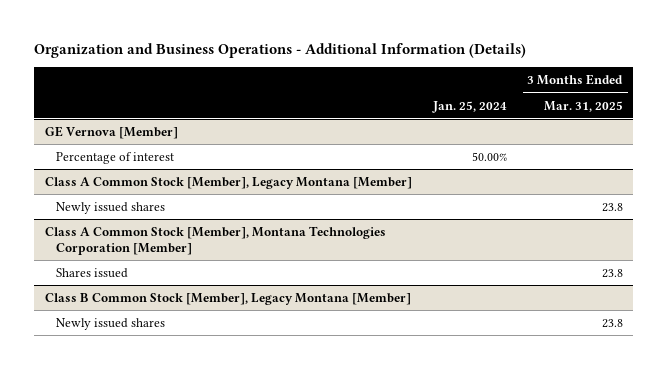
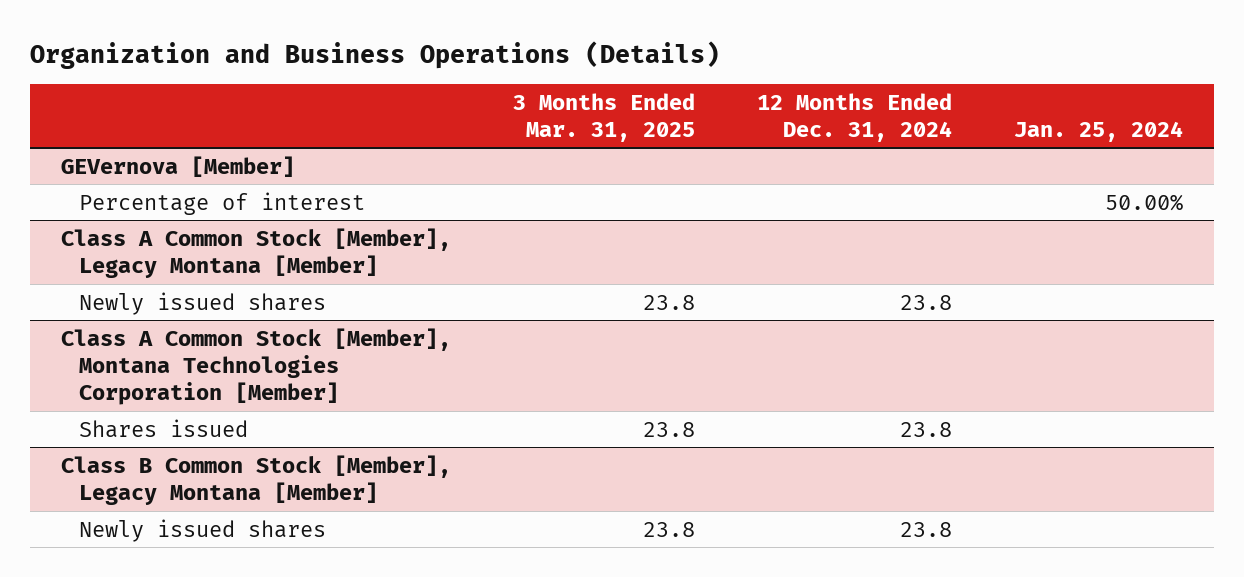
- Organization and Business Operations - Additional Information (Details)
+ Organization and Business Operations (Details)
- | Jan. 25, 2024 | 3 Months Ended Mar. 31, 2025
+ | 3 Months Ended Mar. 31, 2025 | 12 Months Ended Dec. 31, 2024 | Jan. 25, 2024
- GE Vernova [Member]
+ GEVernova [Member]

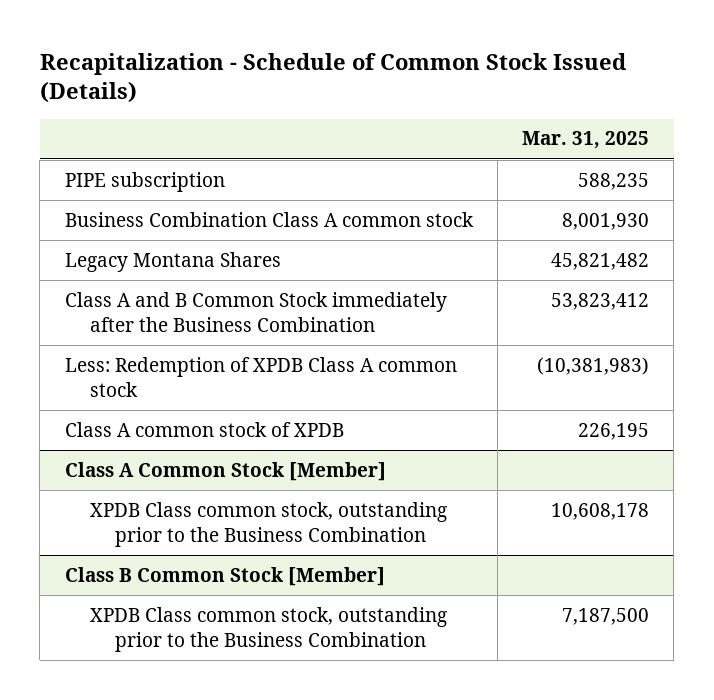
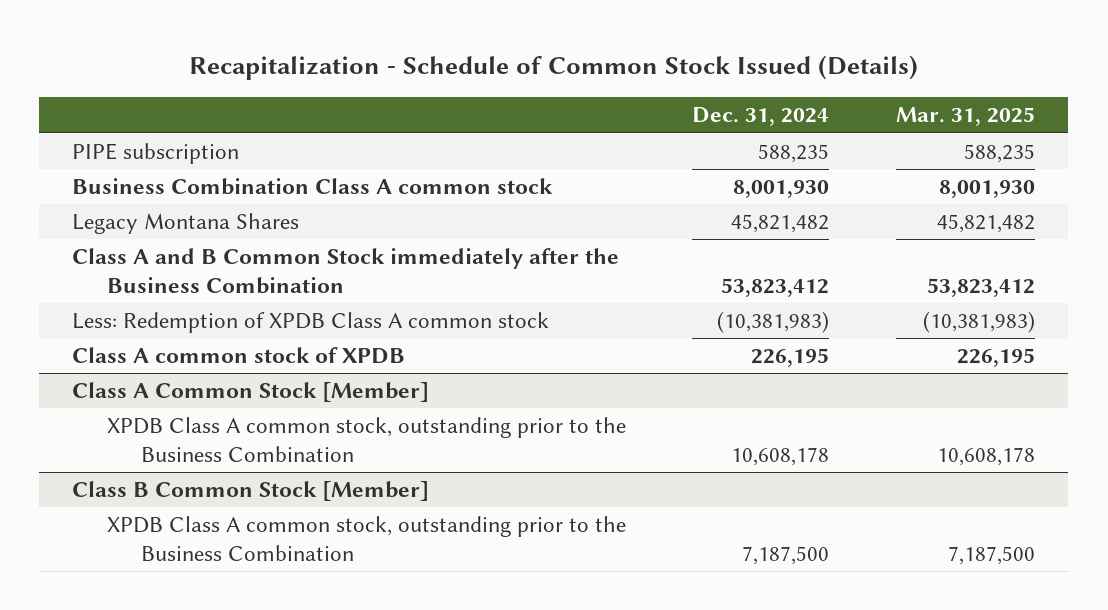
- | Mar. 31, 2025
+ | Dec. 31, 2024 | Mar. 31, 2025
@ Class A Common Stock [Member]
- XPDB Class common stock, outstanding prior to the Business Combination | 10,608,178
+ XPDB Class A common stock, outstanding prior to the Business Combination | 10,608,178 | 10,608,178
@ Class B Common Stock [Member]
- XPDB Class common stock, outstanding prior to the Business Combination | 7,187,500
+ XPDB Class A common stock, outstanding prior to the Business Combination | 7,187,500 | 7,187,500

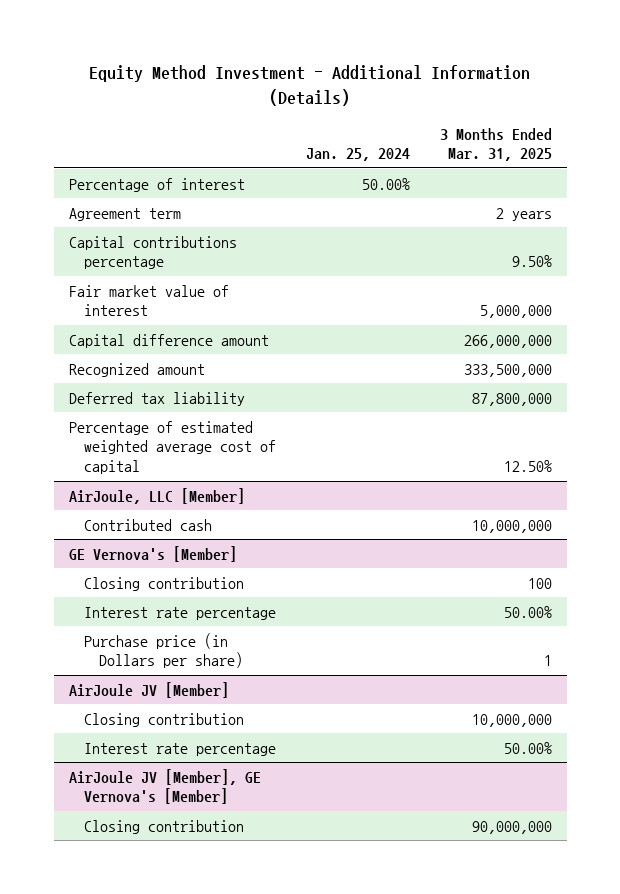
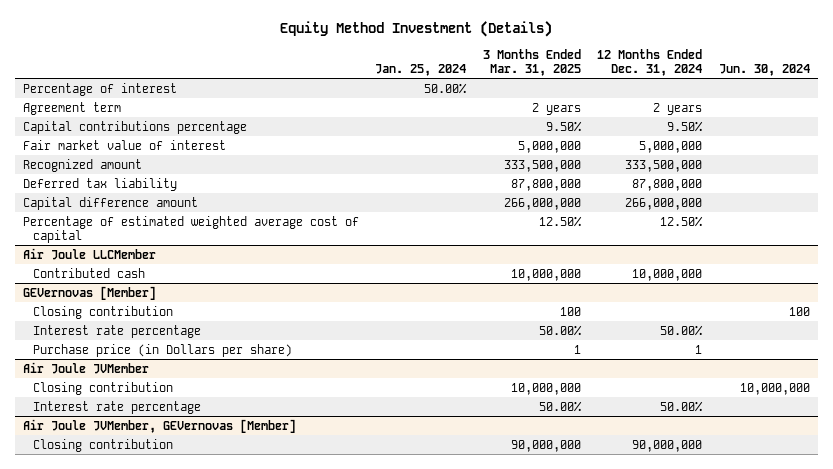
- Equity Method Investment - Additional Information (Details)
+ Equity Method Investment (Details)
- | Jan. 25, 2024 | 3 Months Ended Mar. 31, 2025
+ | Jan. 25, 2024 | 3 Months Ended Mar. 31, 2025 | 12 Months Ended Dec. 31, 2024 | Jun. 30, 2024
moved down: Capital difference amount | | 266,000,000 | 266,000,000 |
- AirJoule, LLC [Member]
+ Air Joule LLCMember
- GE Vernova's [Member]
+ GEVernovas [Member]
- AirJoule JV [Member]
+ Air Joule JVMember
- AirJoule JV [Member], GE Vernova's [Member]
+ Air Joule JVMember, GEVernovas [Member]

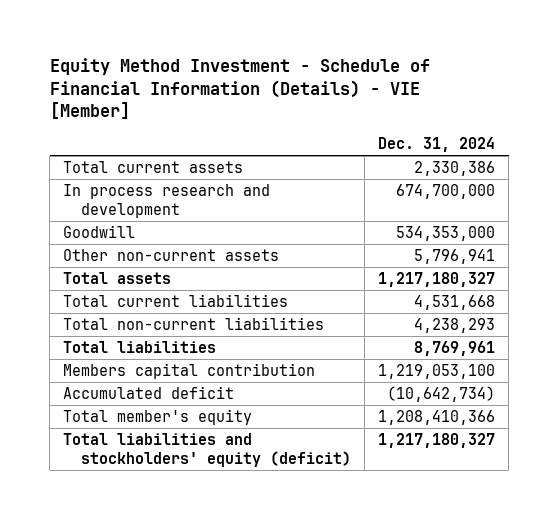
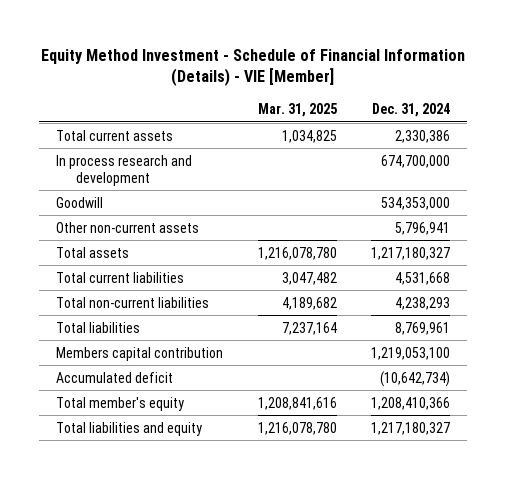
- | Dec. 31, 2024
+ | Mar. 31, 2025 | Dec. 31, 2024
- Total liabilities and stockholders' equity (deficit) | 1,217,180,327
+ Total liabilities and equity | 1,216,078,780 | 1,217,180,327

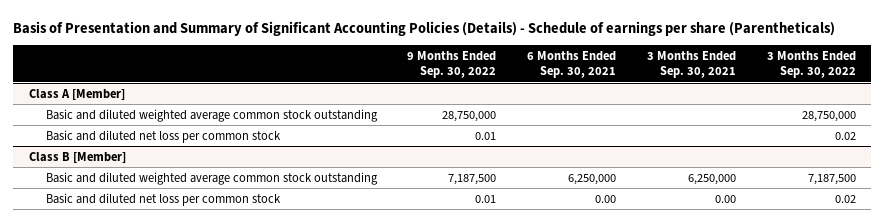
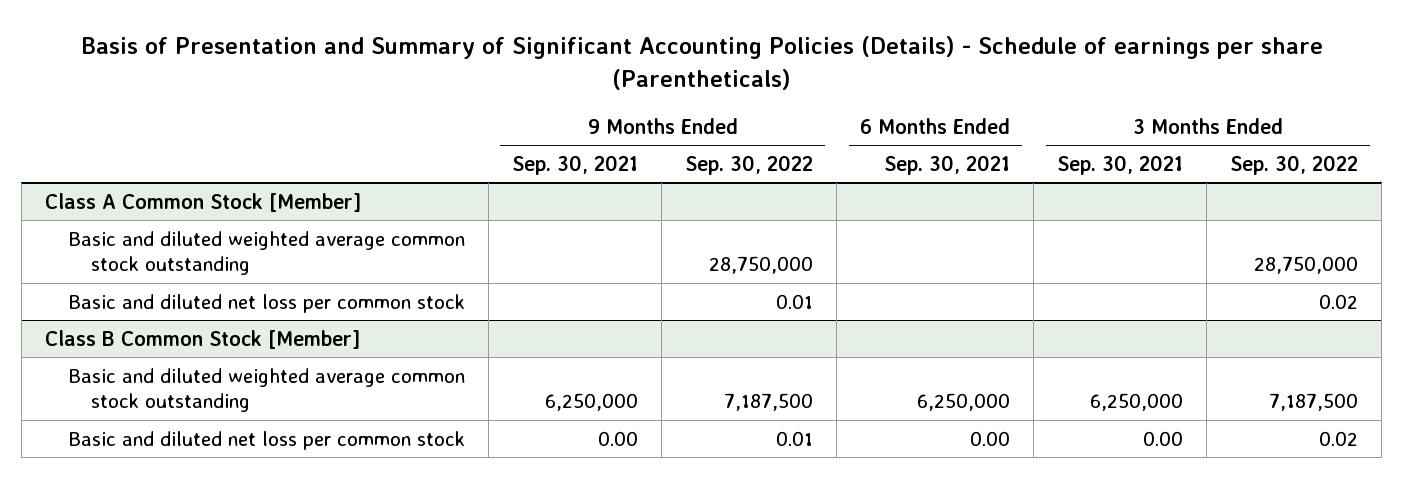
- | 9 Months Ended Sep. 30, 2022 | 6 Months Ended Sep. 30, 2021 | 3 Months Ended Sep. 30, 2021 | 3 Months Ended Sep. 30, 2022
+ | 9 Months Ended Sep. 30, 2021 | 9 Months Ended Sep. 30, 2022 | 6 Months Ended Sep. 30, 2021 | 3 Months Ended Sep. 30, 2021 | 3 Months Ended Sep. 30, 2022
- Class A [Member]
+ Class A Common Stock [Member]
- Class B [Member]
+ Class B Common Stock [Member]

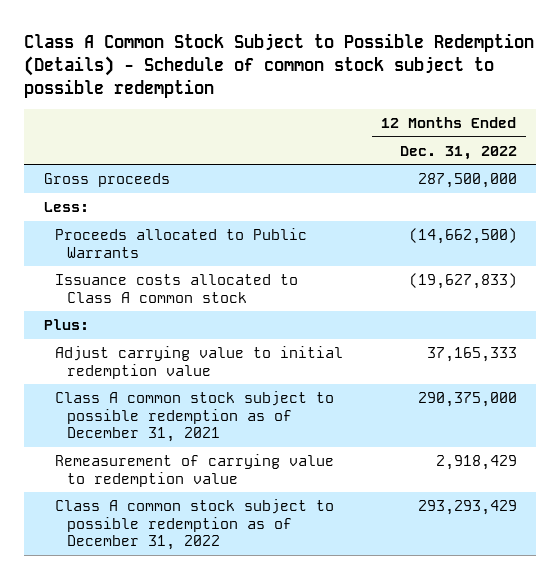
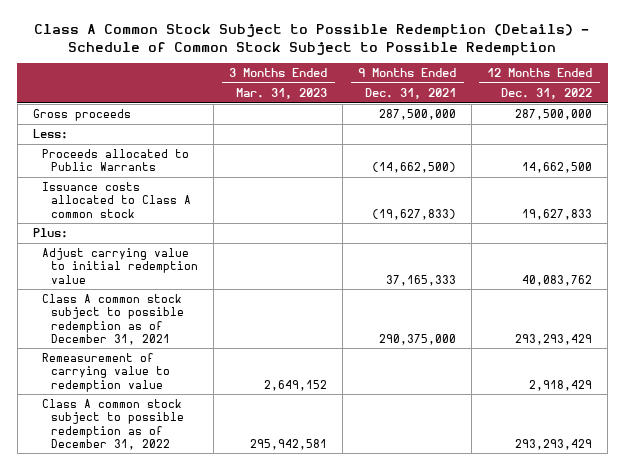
- Class A Common Stock Subject to Possible Redemption (Details) - Schedule of common stock subject to possible redemption
+ Class A Common Stock Subject to Possible Redemption (Details) - Schedule of Common Stock Subject to Possible Redemption
- | 12 Months Ended Dec. 31, 2022
+ | 3 Months Ended Mar. 31, 2023 | 9 Months Ended Dec. 31, 2021 | 12 Months Ended Dec. 31, 2022
- Proceeds allocated to Public Warrants | (14,662,500)
- Issuance costs allocated to Class A common stock | (19,627,833)
+ Proceeds allocated to Public Warrants | | (14,662,500) | 14,662,500
+ Issuance costs allocated to Class A common stock | | (19,627,833) | 19,627,833
- Adjust carrying value to initial redemption value | 37,165,333
- Class A common stock subject to possible redemption as of December 31, 2021 | 290,375,000
+ Adjust carrying value to initial redemption value | | 37,165,333 | 40,083,762
+ Class A common stock subject to possible redemption as of December 31, 2021 | | 290,375,000 | 293,293,429

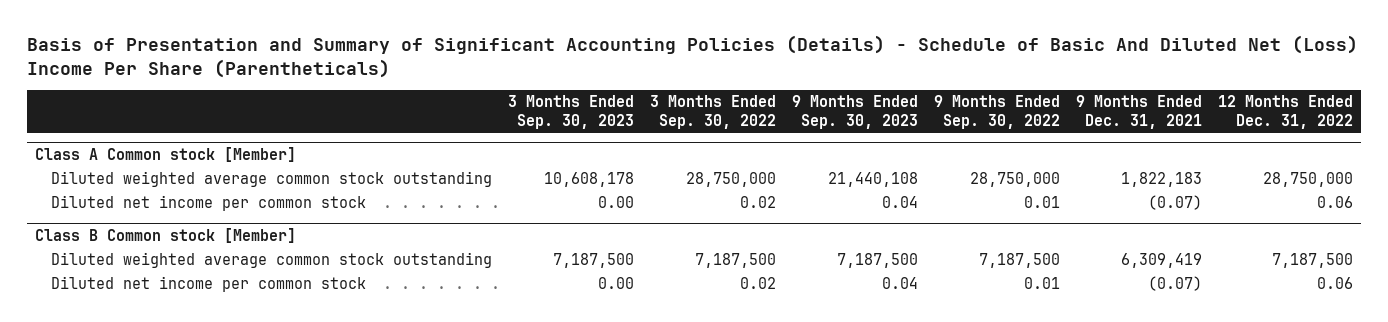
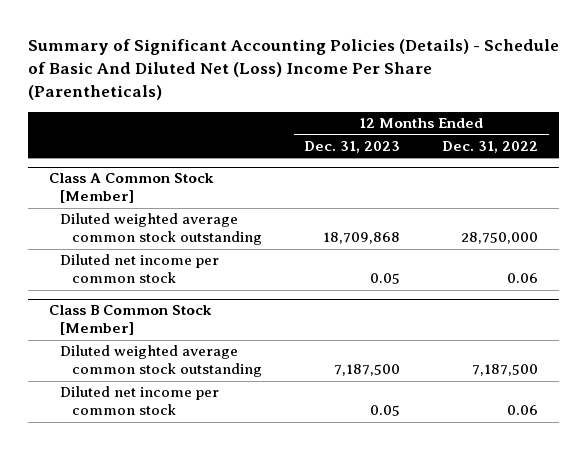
- Basis of Presentation and Summary of Significant Accounting Policies (Details) - Schedule of Basic And Diluted Net (Loss) Income Per Share (Parentheticals)
+ Summary of Significant Accounting Policies (Details) - Schedule of Basic And Diluted Net (Loss) Income Per Share (Parentheticals)
- | 3 Months Ended Sep. 30, 2023 | 3 Months Ended Sep. 30, 2022 | 9 Months Ended Sep. 30, 2023 | 9 Months Ended Sep. 30, 2022 | 9 Months Ended Dec. 31, 2021 | 12 Months Ended Dec. 31, 2022
+ | 12 Months Ended Dec. 31, 2023 | 12 Months Ended Dec. 31, 2022
- Class A Common stock [Member]
+ Class A Common Stock [Member]
- Class B Common stock [Member]
+ Class B Common Stock [Member]

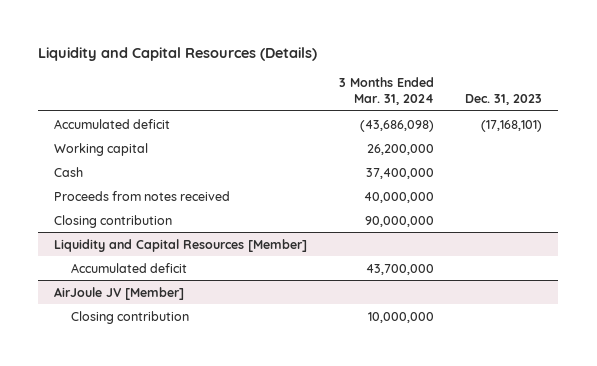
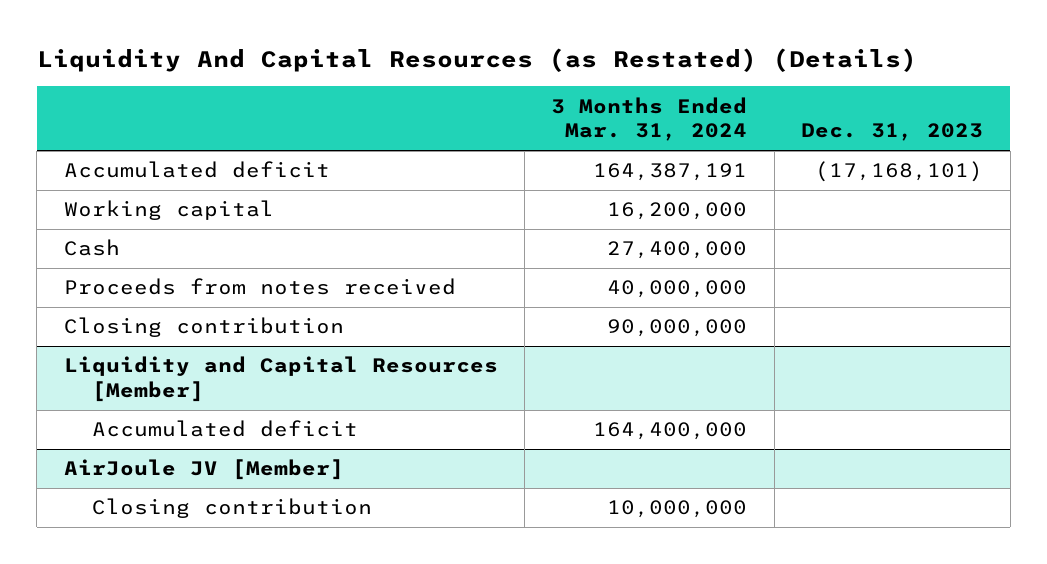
- Liquidity and Capital Resources (Details)
+ Liquidity And Capital Resources (as Restated) (Details)
- Accumulated deficit | (43,686,098) | (17,168,101)
- Working capital | 26,200,000 |
- Cash | 37,400,000 |
+ Accumulated deficit | 164,387,191 | (17,168,101)
+ Working capital | 16,200,000 |
+ Cash | 27,400,000 |
@ Liquidity and Capital Resources [Member]
- Accumulated deficit | 43,700,000 |
+ Accumulated deficit | 164,400,000 |

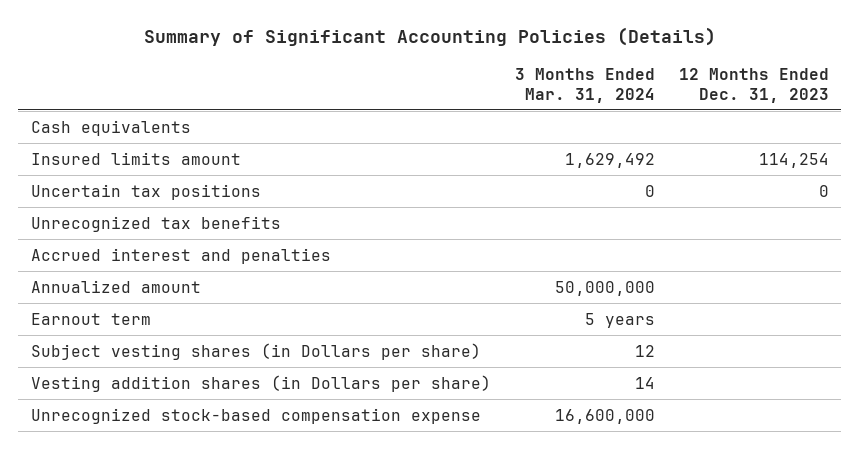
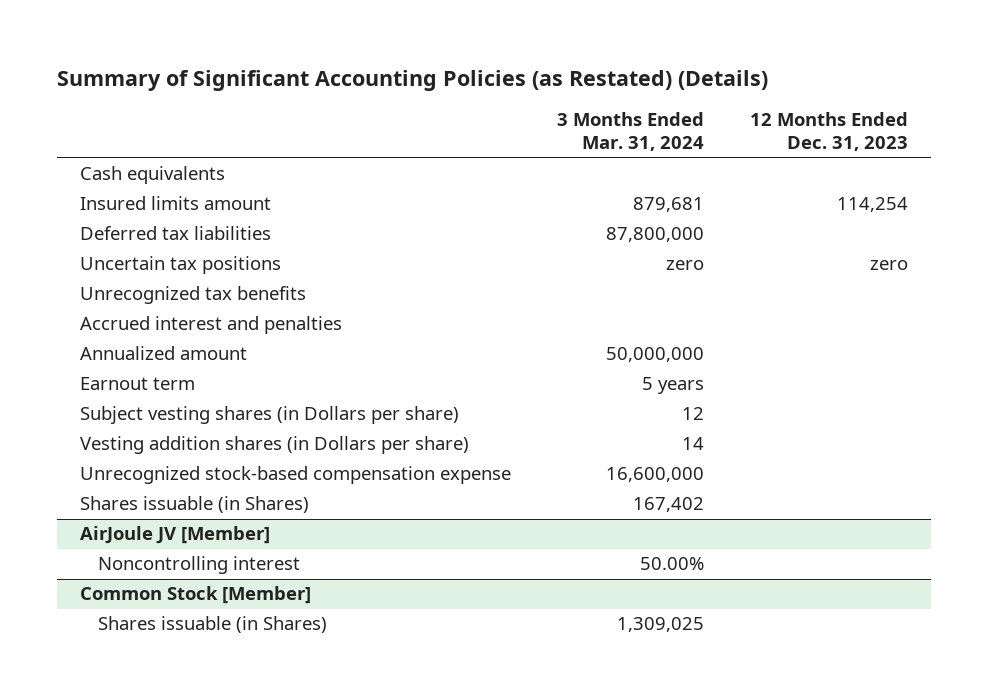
- Summary of Significant Accounting Policies (Details)
+ Summary of Significant Accounting Policies (as Restated) (Details)
- Insured limits amount | 1,629,492 | 114,254
- Uncertain tax positions | 0 | 0
+ Insured limits amount | 879,681 | 114,254
+ Deferred tax liabilities | 87,800,000 |
+ Uncertain tax positions | zero | zero
+ Shares issuable (in Shares) | 167,402 |
+ AirJoule JV [Member]
+ Noncontrolling interest | 50.00% |
+ Common Stock [Member]
+ Shares issuable (in Shares) | 1,309,025 |

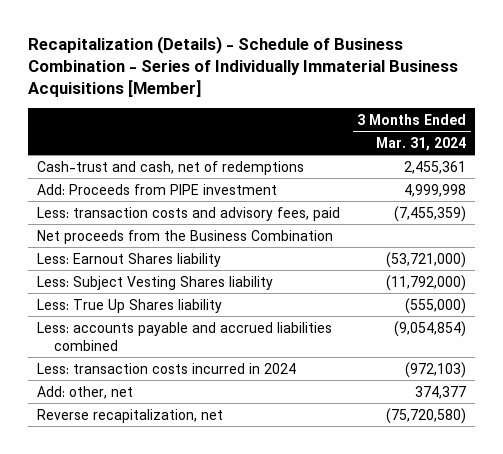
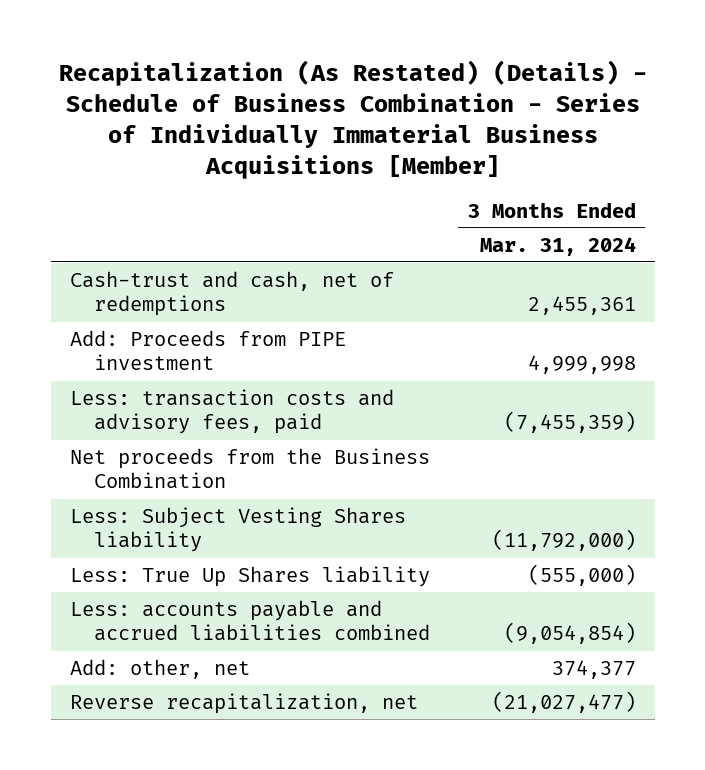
- Recapitalization (Details) - Schedule of Business Combination - Series of Individually Immaterial Business Acquisitions [Member]
+ Recapitalization (As Restated) (Details) - Schedule of Business Combination - Series of Individually Immaterial Business Acquisitions [Member]
- Less: Earnout Shares liability | (53,721,000)
- Less: transaction costs incurred in 2024 | (972,103)
- Reverse recapitalization, net | (75,720,580)
+ Reverse recapitalization, net | (21,027,477)

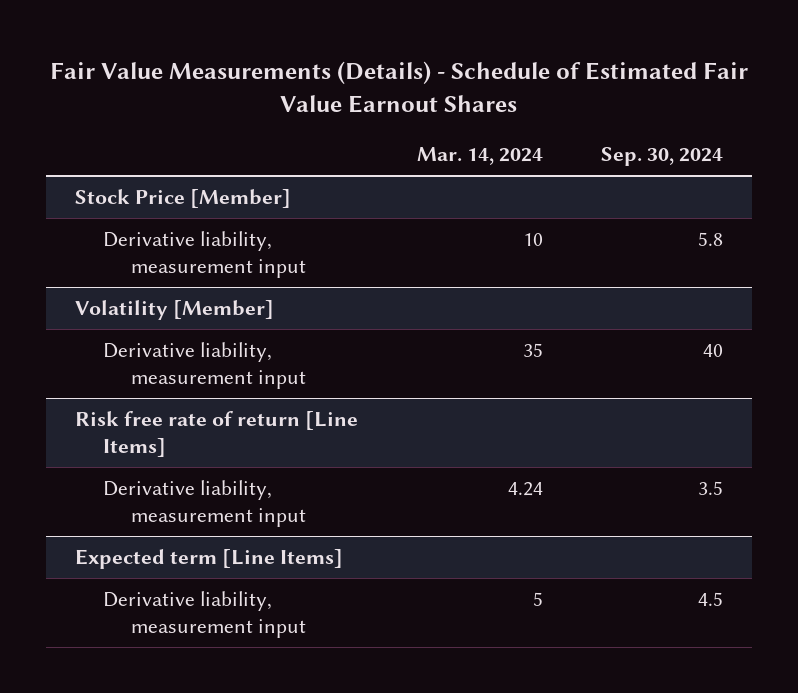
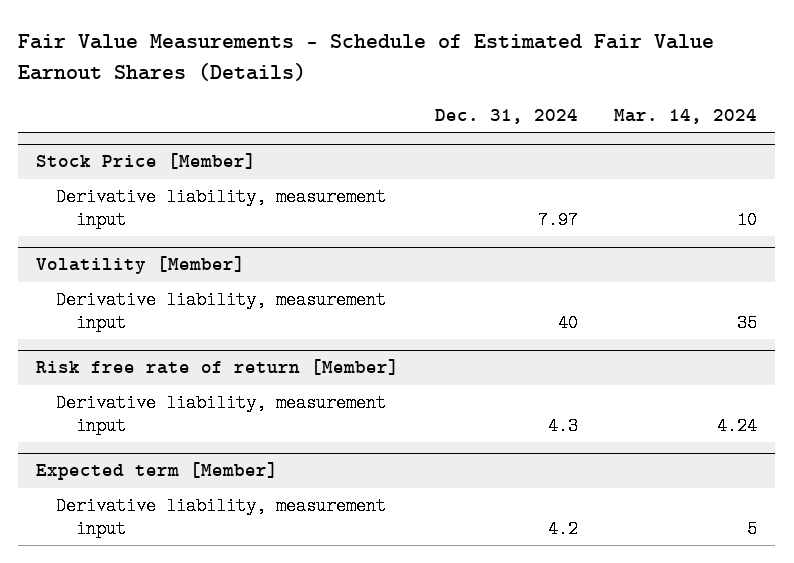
- Fair Value Measurements (Details) - Schedule of Estimated Fair Value Earnout Shares
+ Fair Value Measurements - Schedule of Estimated Fair Value Earnout Shares (Details)
- | Mar. 14, 2024 | Sep. 30, 2024
+ | Dec. 31, 2024 | Mar. 14, 2024
- Risk free rate of return [Line Items]
+ Risk free rate of return [Member]
- Expected term [Line Items]
+ Expected term [Member]

